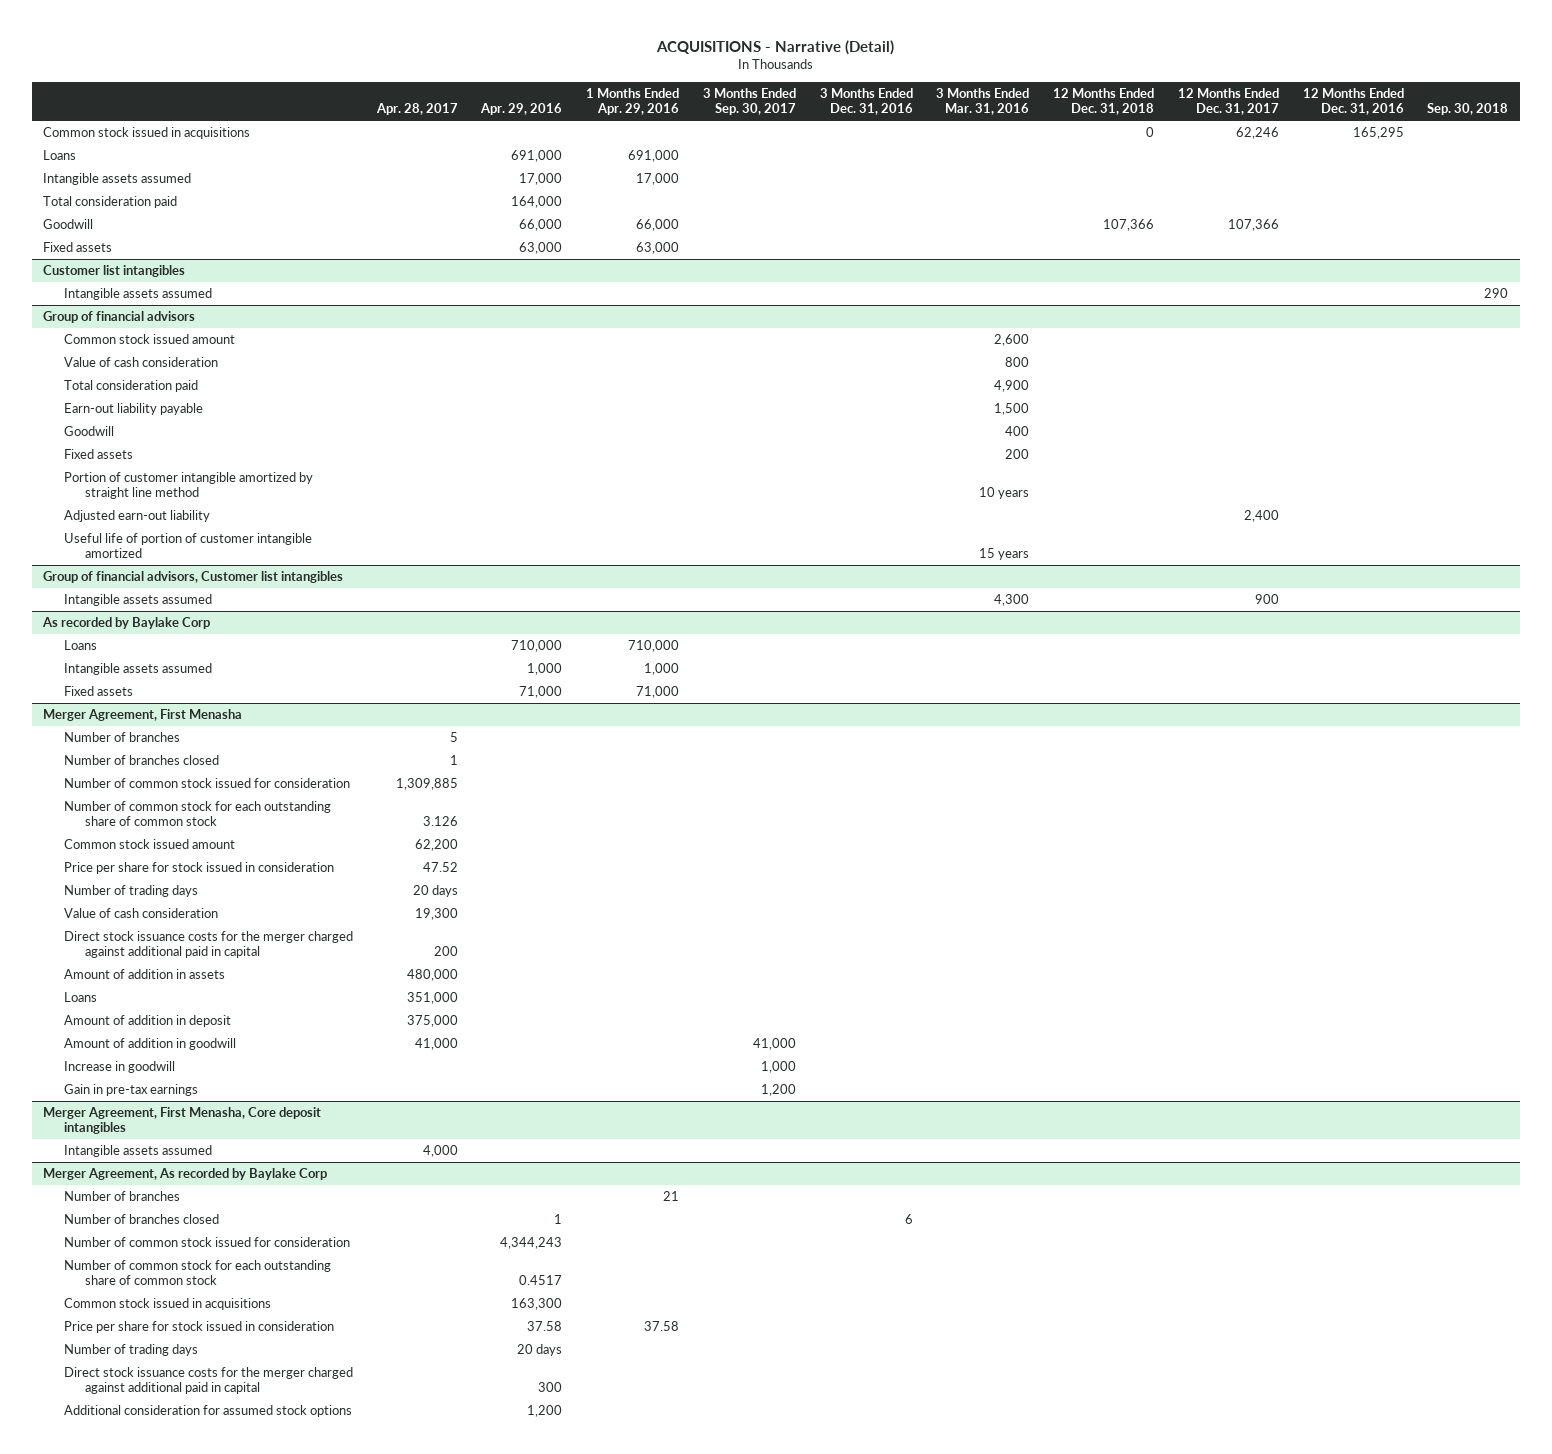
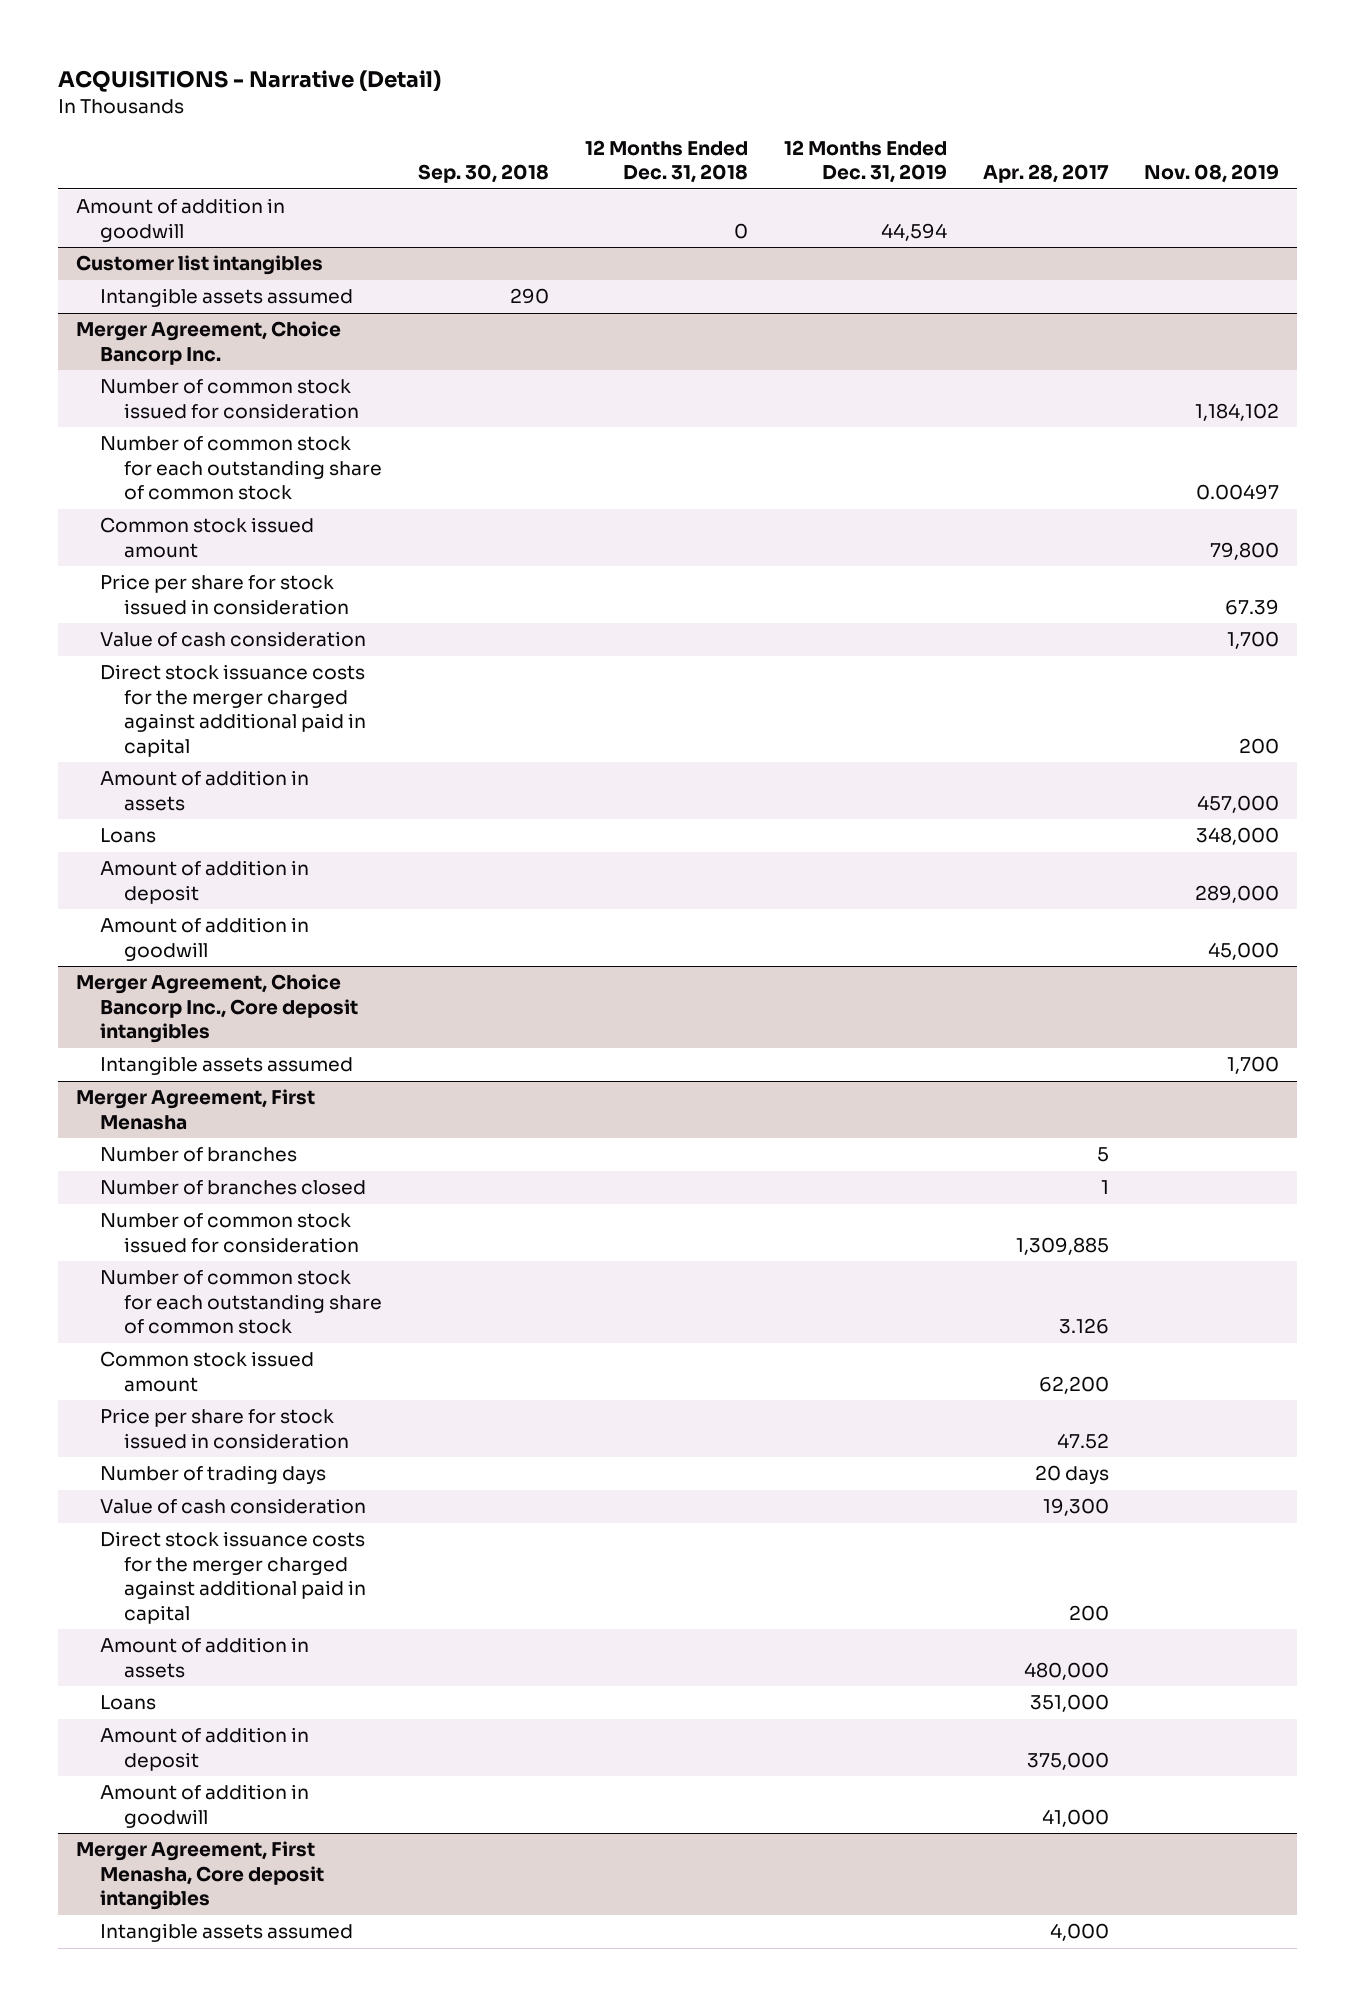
- | Apr. 28, 2017 | Apr. 29, 2016 | 1 Months Ended Apr. 29, 2016 | 3 Months Ended Sep. 30, 2017 | 3 Months Ended Dec. 31, 2016 | 3 Months Ended Mar. 31, 2016 | 12 Months Ended Dec. 31, 2018 | 12 Months Ended Dec. 31, 2017 | 12 Months Ended Dec. 31, 2016 | Sep. 30, 2018
+ | Sep. 30, 2018 | 12 Months Ended Dec. 31, 2018 | 12 Months Ended Dec. 31, 2019 | Apr. 28, 2017 | Nov. 08, 2019
- Common stock issued in acquisitions | | | | | | | 0 | 62,246 | 165,295 |
- Loans | | 691,000 | 691,000 | | | | | | |
- Intangible assets assumed | | 17,000 | 17,000 | | | | | | |
- Total consideration paid | | 164,000 | | | | | | | |
- Goodwill | | 66,000 | 66,000 | | | | 107,366 | 107,366 | |
- Fixed assets | | 63,000 | 63,000 | | | | | | |
+ Amount of addition in goodwill | | 0 | 44,594 | |
- Group of financial advisors
- Common stock issued amount | | | | | | 2,600 | | | |
- Value of cash consideration | | | | | | 800 | | | |
- Total consideration paid | | | | | | 4,900 | | | |
- Earn-out liability payable | | | | | | 1,500 | | | |
- Goodwill | | | | | | 400 | | | |
- Fixed assets | | | | | | 200 | | | |
- Portion of customer intangible amortized by straight line method | | | | | | 10 years | | | |
- Adjusted earn-out liability | | | | | | | | 2,400 | |
- Useful life of portion of customer intangible amortized | | | | | | 15 years | | | |
- Group of financial advisors, Customer list intangibles
- Intangible assets assumed | | | | | | 4,300 | | 900 | |
- As recorded by Baylake Corp
- Loans | | 710,000 | 710,000 | | | | | | |
- Intangible assets assumed | | 1,000 | 1,000 | | | | | | |
- Fixed assets | | 71,000 | 71,000 | | | | | | |
+ Merger Agreement, Choice Bancorp Inc.
+ Number of common stock issued for consideration | | | | | 1,184,102
+ Number of common stock for each outstanding share of common stock | | | | | 0.00497
+ Common stock issued amount | | | | | 79,800
+ Price per share for stock issued in consideration | | | | | 67.39
+ Value of cash consideration | | | | | 1,700
+ Direct stock issuance costs for the merger charged against additional paid in capital | | | | | 200
+ Amount of addition in assets | | | | | 457,000
+ Loans | | | | | 348,000
+ Amount of addition in deposit | | | | | 289,000
+ Amount of addition in goodwill | | | | | 45,000
+ Merger Agreement, Choice Bancorp Inc., Core deposit intangibles
+ Intangible assets assumed | | | | | 1,700
@ Merger Agreement, First Menasha
- Increase in goodwill | | | | 1,000 | | | | | |
- Gain in pre-tax earnings | | | | 1,200 | | | | | |
- Merger Agreement, As recorded by Baylake Corp
- Number of branches | | | 21 | | | | | | |
- Number of branches closed | | 1 | | | 6 | | | | |
- Number of common stock issued for consideration | | 4,344,243 | | | | | | | |
- Number of common stock for each outstanding share of common stock | | 0.4517 | | | | | | | |
- Common stock issued in acquisitions | | 163,300 | | | | | | | |
- Price per share for stock issued in consideration | | 37.58 | 37.58 | | | | | | |
- Number of trading days | | 20 days | | | | | | | |
- Direct stock issuance costs for the merger charged against additional paid in capital | | 300 | | | | | | | |
- Additional consideration for assumed stock options | | 1,200 | | | | | | | |

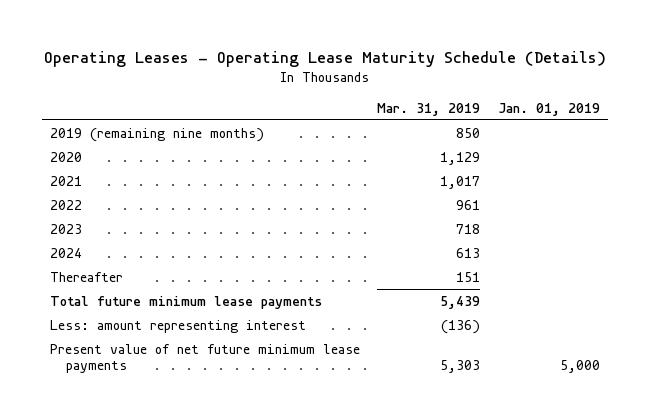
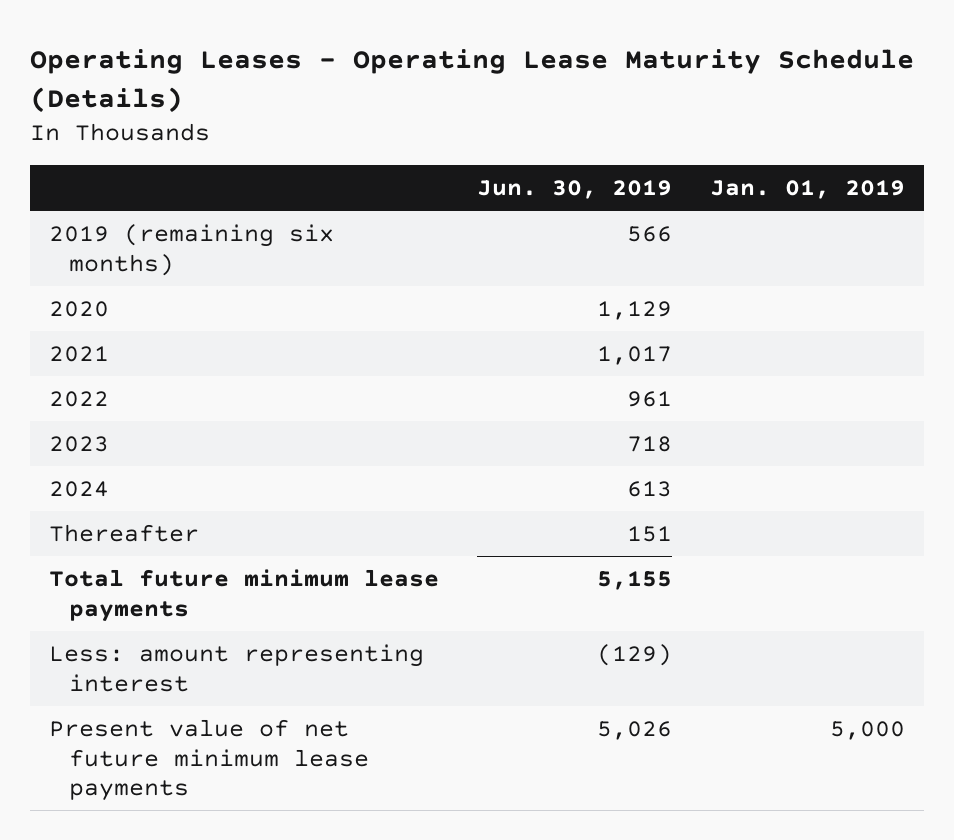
- | Mar. 31, 2019 | Jan. 01, 2019
+ | Jun. 30, 2019 | Jan. 01, 2019
- 2019 (remaining nine months) | 850 |
+ 2019 (remaining six months) | 566 |

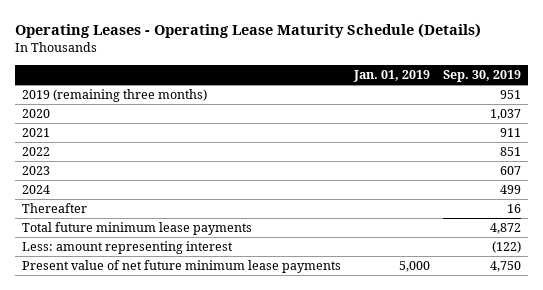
- | Jun. 30, 2019 | Jan. 01, 2019
+ | Jan. 01, 2019 | Sep. 30, 2019
- 2019 (remaining six months) | 566 |
+ 2019 (remaining three months) | | 951

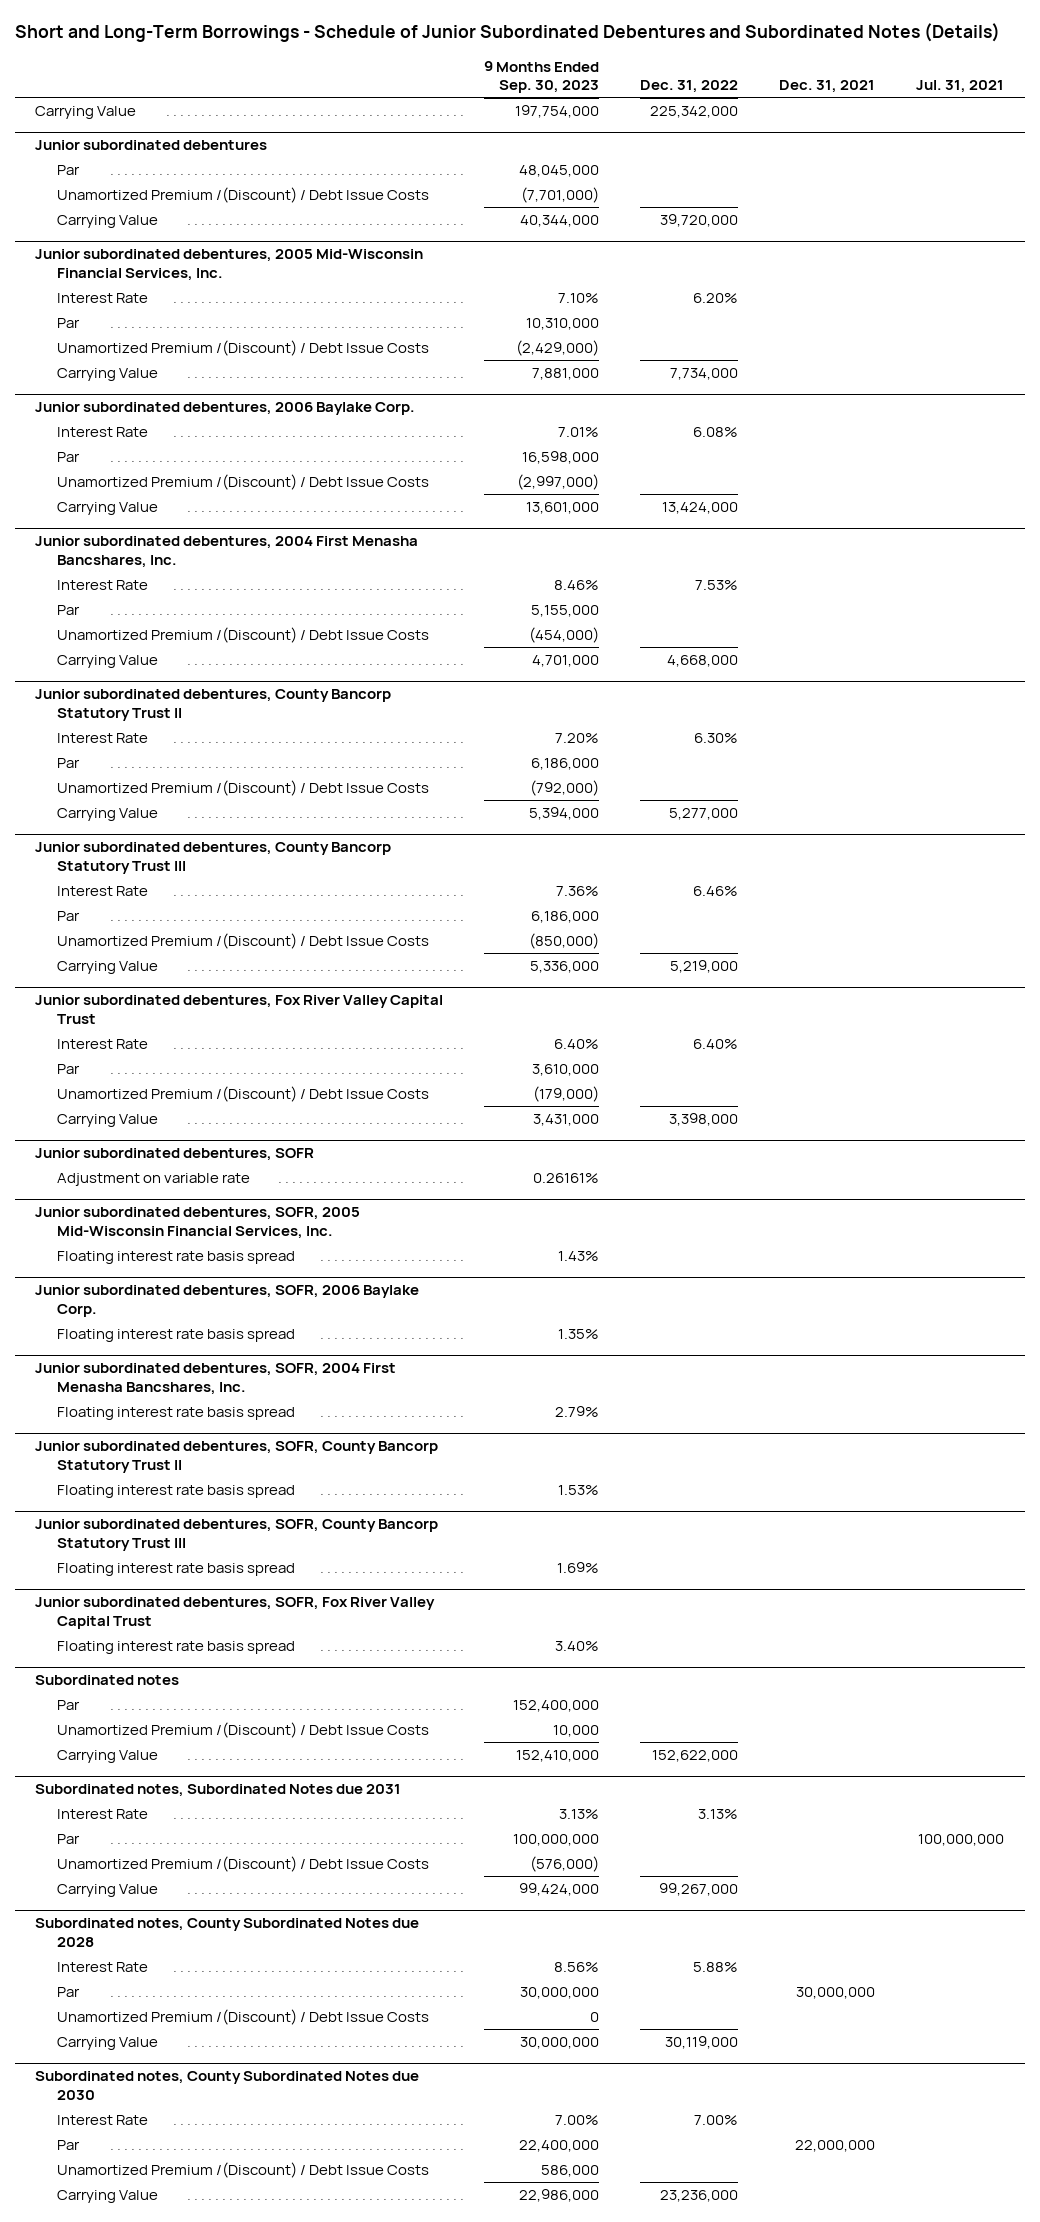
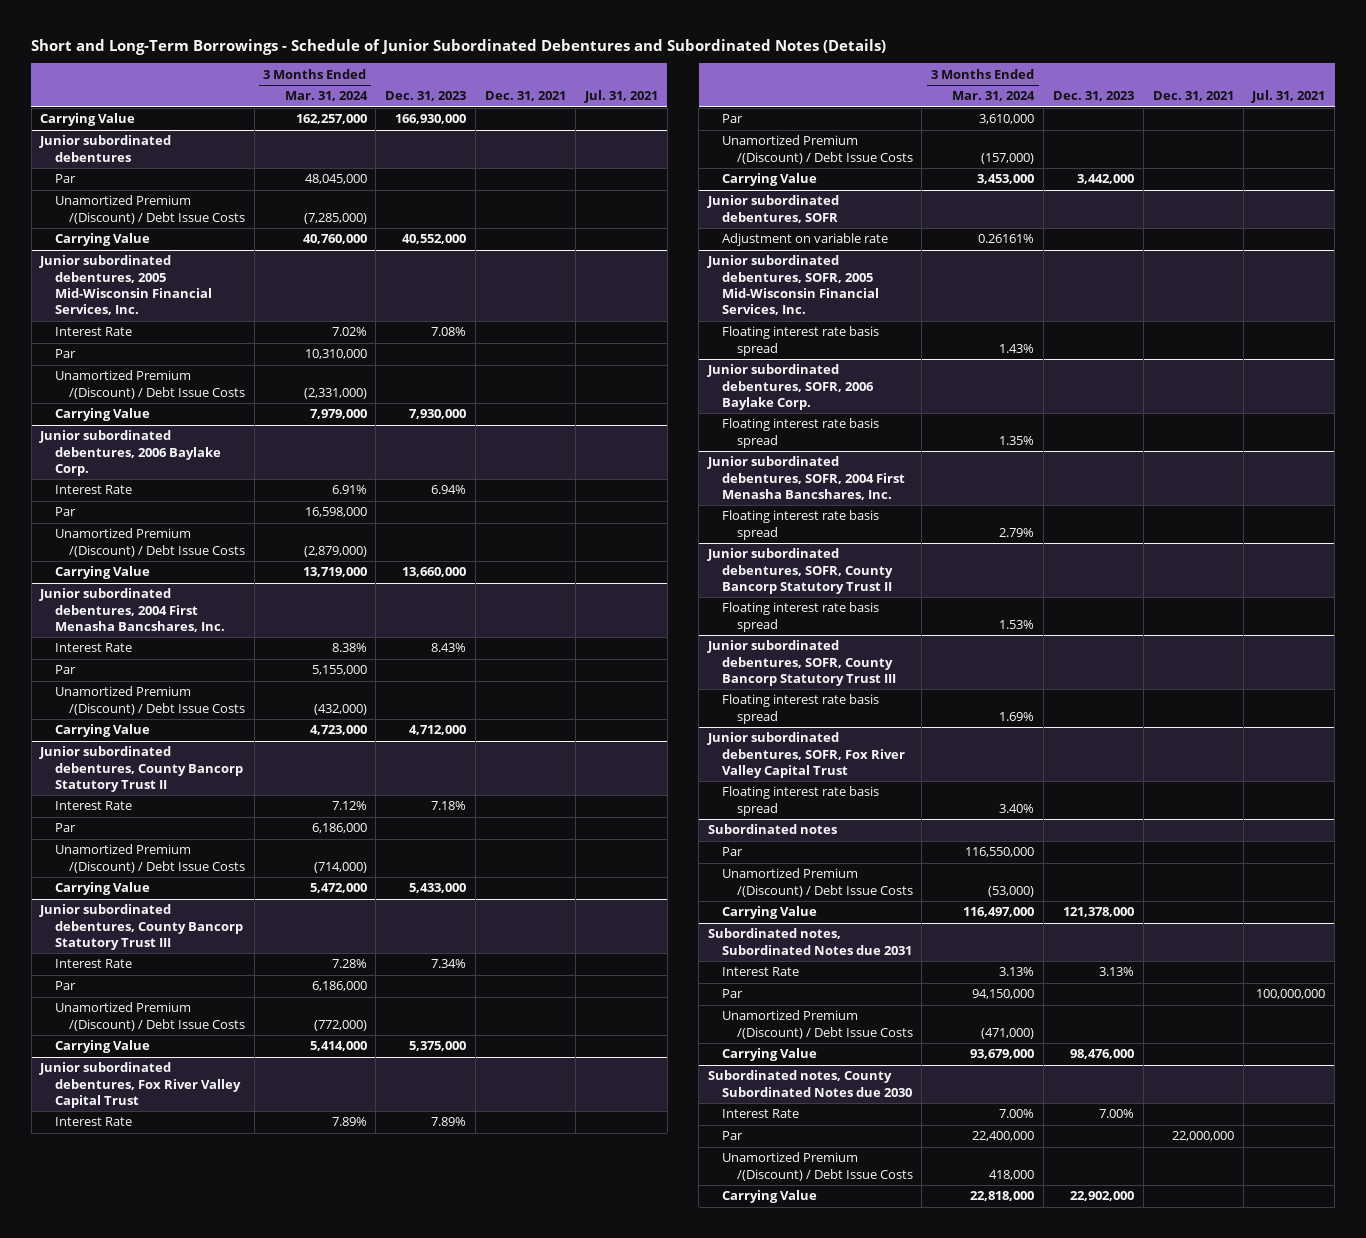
- | 9 Months Ended Sep. 30, 2023 | Dec. 31, 2022 | Dec. 31, 2021 | Jul. 31, 2021
+ | 3 Months Ended Mar. 31, 2024 | Dec. 31, 2023 | Dec. 31, 2021 | Jul. 31, 2021
- Subordinated notes, County Subordinated Notes due 2028
- Interest Rate | 8.56% | 5.88% | |
- Par | 30,000,000 | | 30,000,000 |
- Unamortized Premium /(Discount) / Debt Issue Costs | 0 | | |
- Carrying Value | 30,000,000 | 30,119,000 | |

